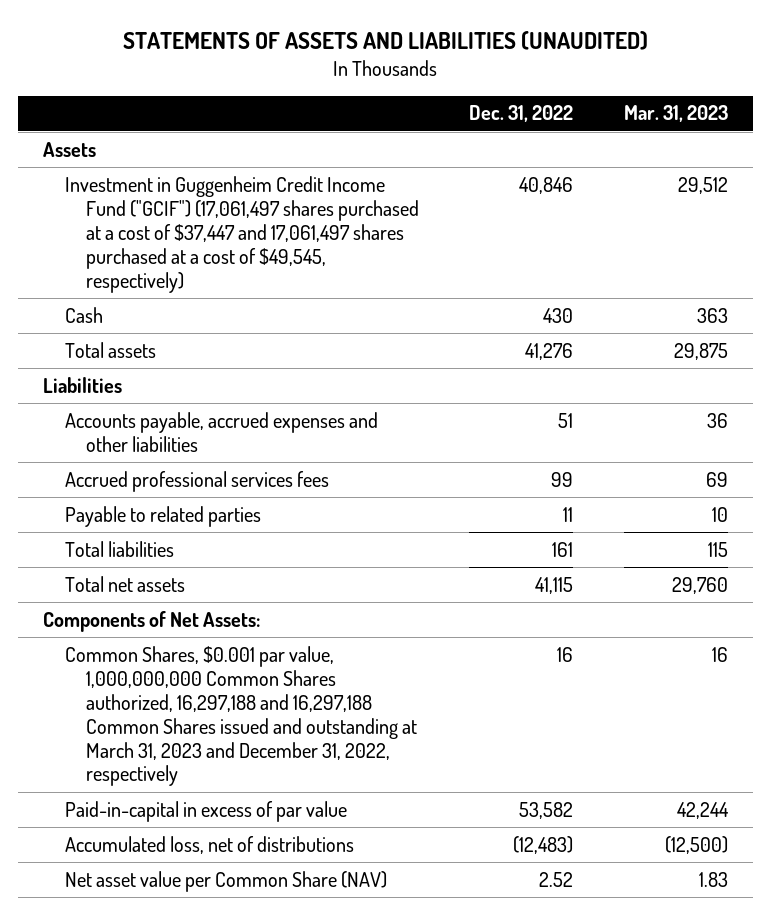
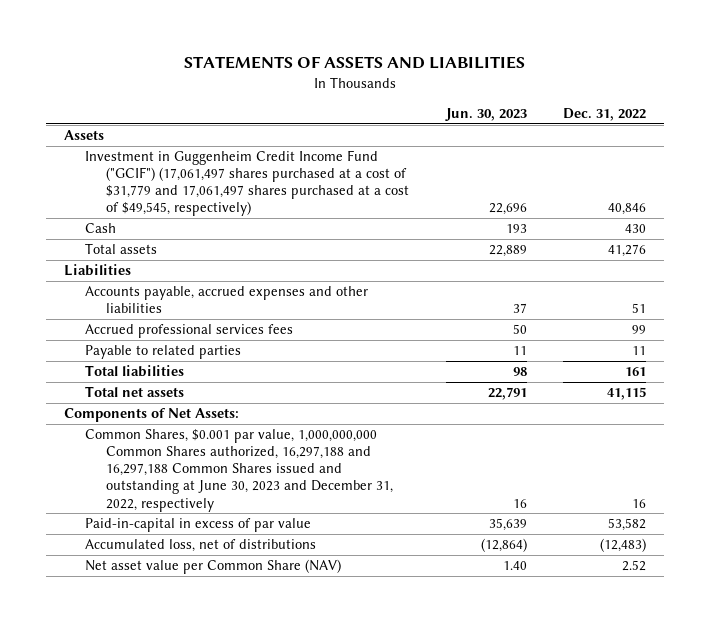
- STATEMENTS OF ASSETS AND LIABILITIES (UNAUDITED)
+ STATEMENTS OF ASSETS AND LIABILITIES
- | Dec. 31, 2022 | Mar. 31, 2023
+ | Jun. 30, 2023 | Dec. 31, 2022
- Investment in Guggenheim Credit Income Fund ("GCIF") (17,061,497 shares purchased at a cost of $37,447 and 17,061,497 shares purchased at a cost of $49,545, respectively) | 40,846 | 29,512
+ Investment in Guggenheim Credit Income Fund ("GCIF") (17,061,497 shares purchased at a cost of $31,779 and 17,061,497 shares purchased at a cost of $49,545, respectively) | 22,696 | 40,846
- Common Shares, $0.001 par value, 1,000,000,000 Common Shares authorized, 16,297,188 and 16,297,188 Common Shares issued and outstanding at March 31, 2023 and December 31, 2022, respectively | 16 | 16
+ Common Shares, $0.001 par value, 1,000,000,000 Common Shares authorized, 16,297,188 and 16,297,188 Common Shares issued and outstanding at June 30, 2023 and December 31, 2022, respectively | 16 | 16

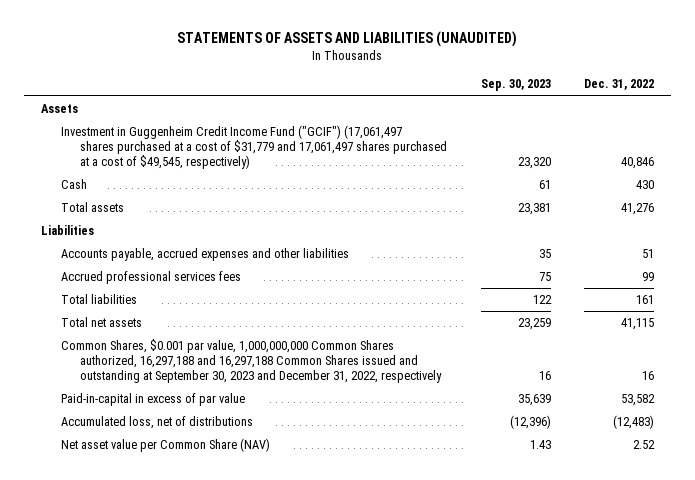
- STATEMENTS OF ASSETS AND LIABILITIES
+ STATEMENTS OF ASSETS AND LIABILITIES (UNAUDITED)
- | Jun. 30, 2023 | Dec. 31, 2022
+ | Sep. 30, 2023 | Dec. 31, 2022
- Payable to related parties | 11 | 11
- Components of Net Assets:
- Common Shares, $0.001 par value, 1,000,000,000 Common Shares authorized, 16,297,188 and 16,297,188 Common Shares issued and outstanding at June 30, 2023 and December 31, 2022, respectively | 16 | 16
+ Common Shares, $0.001 par value, 1,000,000,000 Common Shares authorized, 16,297,188 and 16,297,188 Common Shares issued and outstanding at September 30, 2023 and December 31, 2022, respectively | 16 | 16

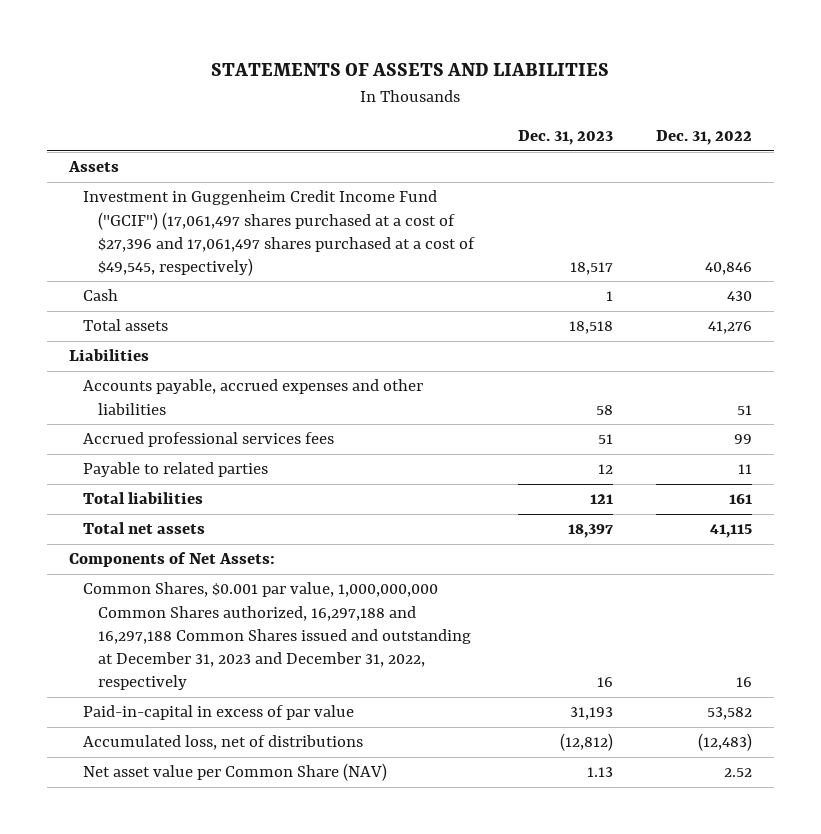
- STATEMENTS OF ASSETS AND LIABILITIES (UNAUDITED)
+ STATEMENTS OF ASSETS AND LIABILITIES
- | Sep. 30, 2023 | Dec. 31, 2022
+ | Dec. 31, 2023 | Dec. 31, 2022
- Investment in Guggenheim Credit Income Fund ("GCIF") (17,061,497 shares purchased at a cost of $31,779 and 17,061,497 shares purchased at a cost of $49,545, respectively) | 23,320 | 40,846
+ Investment in Guggenheim Credit Income Fund ("GCIF") (17,061,497 shares purchased at a cost of $27,396 and 17,061,497 shares purchased at a cost of $49,545, respectively) | 18,517 | 40,846
+ Payable to related parties | 12 | 11
- Common Shares, $0.001 par value, 1,000,000,000 Common Shares authorized, 16,297,188 and 16,297,188 Common Shares issued and outstanding at September 30, 2023 and December 31, 2022, respectively | 16 | 16
+ Components of Net Assets:
+ Common Shares, $0.001 par value, 1,000,000,000 Common Shares authorized, 16,297,188 and 16,297,188 Common Shares issued and outstanding at December 31, 2023 and December 31, 2022, respectively | 16 | 16

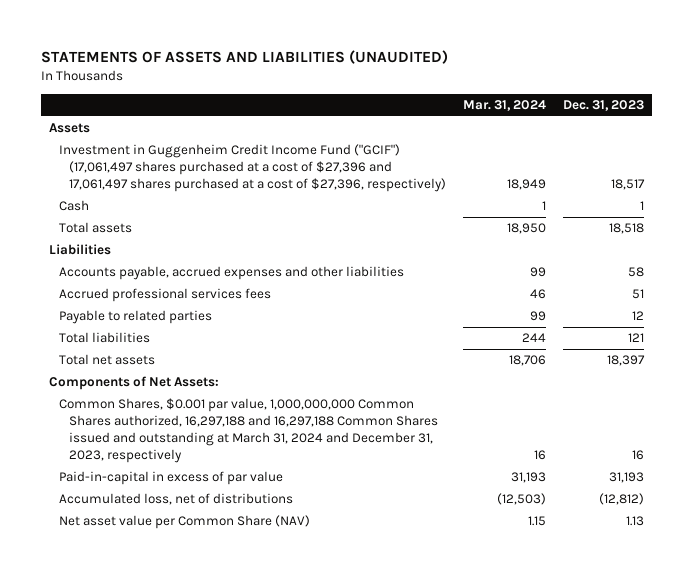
- STATEMENTS OF ASSETS AND LIABILITIES
+ STATEMENTS OF ASSETS AND LIABILITIES (UNAUDITED)
- | Dec. 31, 2023 | Dec. 31, 2022
+ | Mar. 31, 2024 | Dec. 31, 2023
- Investment in Guggenheim Credit Income Fund ("GCIF") (17,061,497 shares purchased at a cost of $27,396 and 17,061,497 shares purchased at a cost of $49,545, respectively) | 18,517 | 40,846
+ Investment in Guggenheim Credit Income Fund ("GCIF") (17,061,497 shares purchased at a cost of $27,396 and 17,061,497 shares purchased at a cost of $27,396, respectively) | 18,949 | 18,517
- Common Shares, $0.001 par value, 1,000,000,000 Common Shares authorized, 16,297,188 and 16,297,188 Common Shares issued and outstanding at December 31, 2023 and December 31, 2022, respectively | 16 | 16
+ Common Shares, $0.001 par value, 1,000,000,000 Common Shares authorized, 16,297,188 and 16,297,188 Common Shares issued and outstanding at March 31, 2024 and December 31, 2023, respectively | 16 | 16

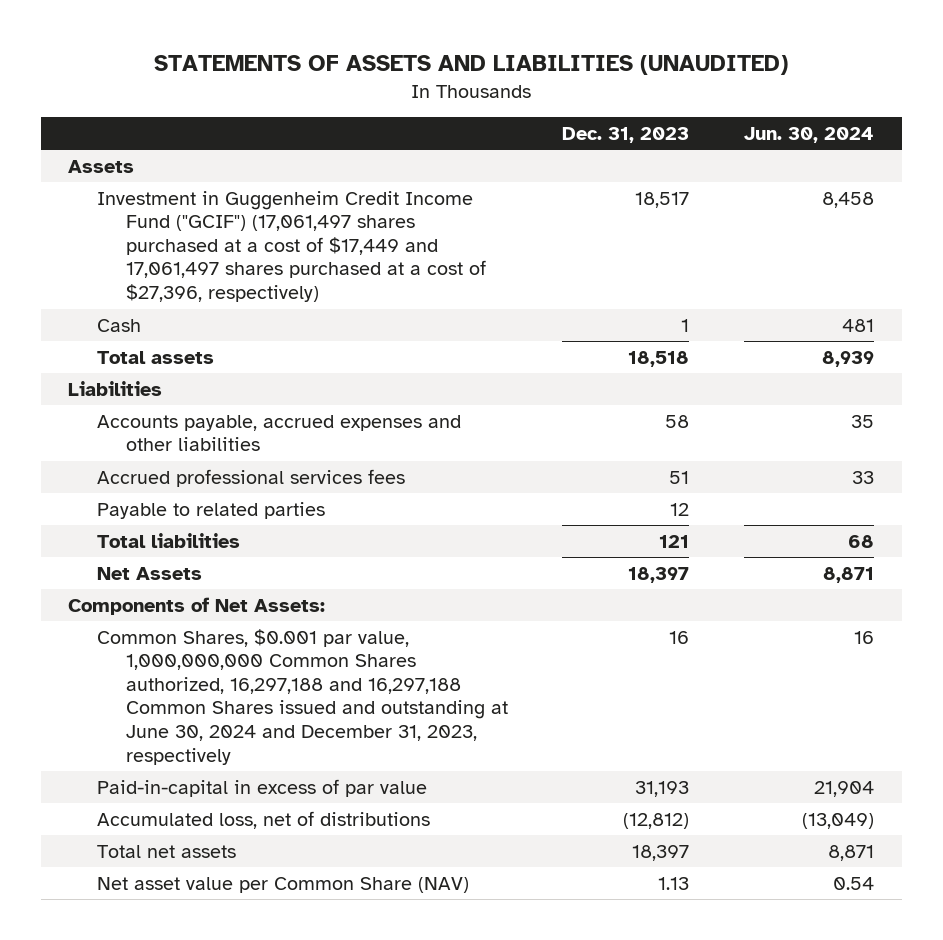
- | Mar. 31, 2024 | Dec. 31, 2023
+ | Dec. 31, 2023 | Jun. 30, 2024
- Investment in Guggenheim Credit Income Fund ("GCIF") (17,061,497 shares purchased at a cost of $27,396 and 17,061,497 shares purchased at a cost of $27,396, respectively) | 18,949 | 18,517
+ Investment in Guggenheim Credit Income Fund ("GCIF") (17,061,497 shares purchased at a cost of $17,449 and 17,061,497 shares purchased at a cost of $27,396, respectively) | 18,517 | 8,458
+ Net Assets | 18,397 | 8,871
- Common Shares, $0.001 par value, 1,000,000,000 Common Shares authorized, 16,297,188 and 16,297,188 Common Shares issued and outstanding at March 31, 2024 and December 31, 2023, respectively | 16 | 16
+ Common Shares, $0.001 par value, 1,000,000,000 Common Shares authorized, 16,297,188 and 16,297,188 Common Shares issued and outstanding at June 30, 2024 and December 31, 2023, respectively | 16 | 16
moved down: Total net assets | 18,397 | 8,871

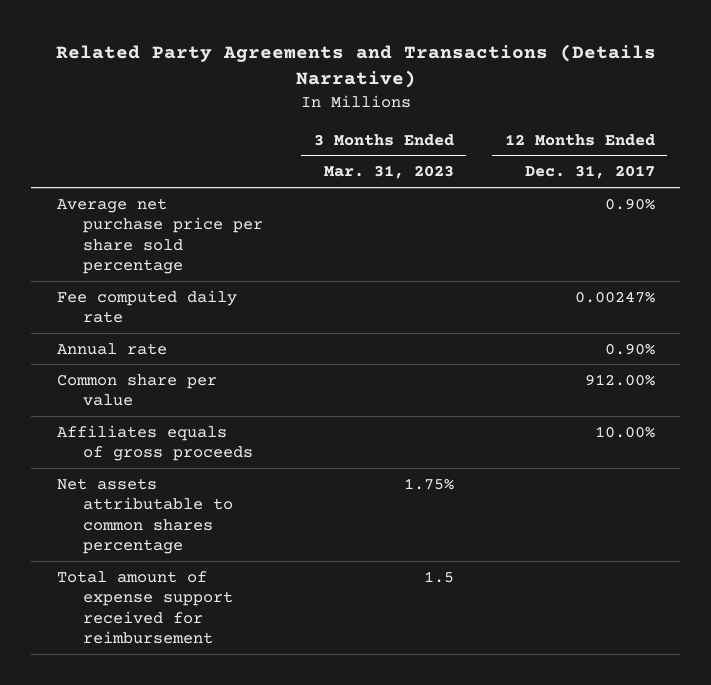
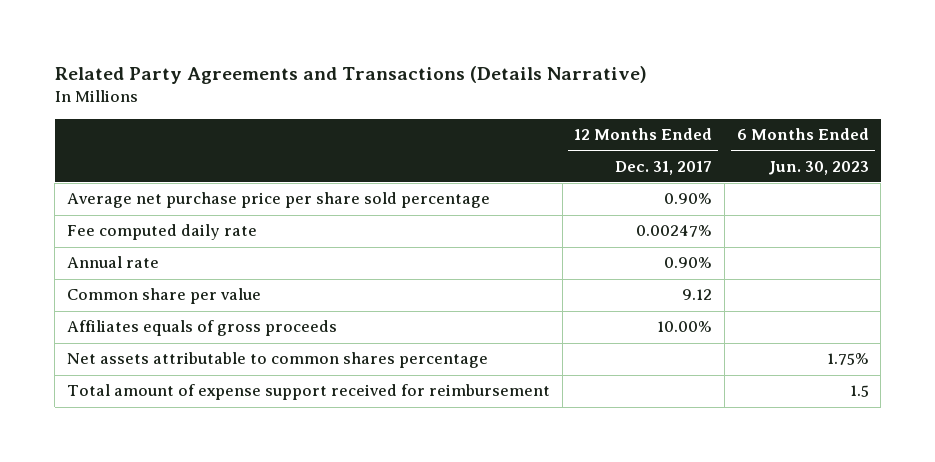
- | 3 Months Ended Mar. 31, 2023 | 12 Months Ended Dec. 31, 2017
+ | 12 Months Ended Dec. 31, 2017 | 6 Months Ended Jun. 30, 2023
- Common share per value | | 912.00%
+ Common share per value | 9.12 |

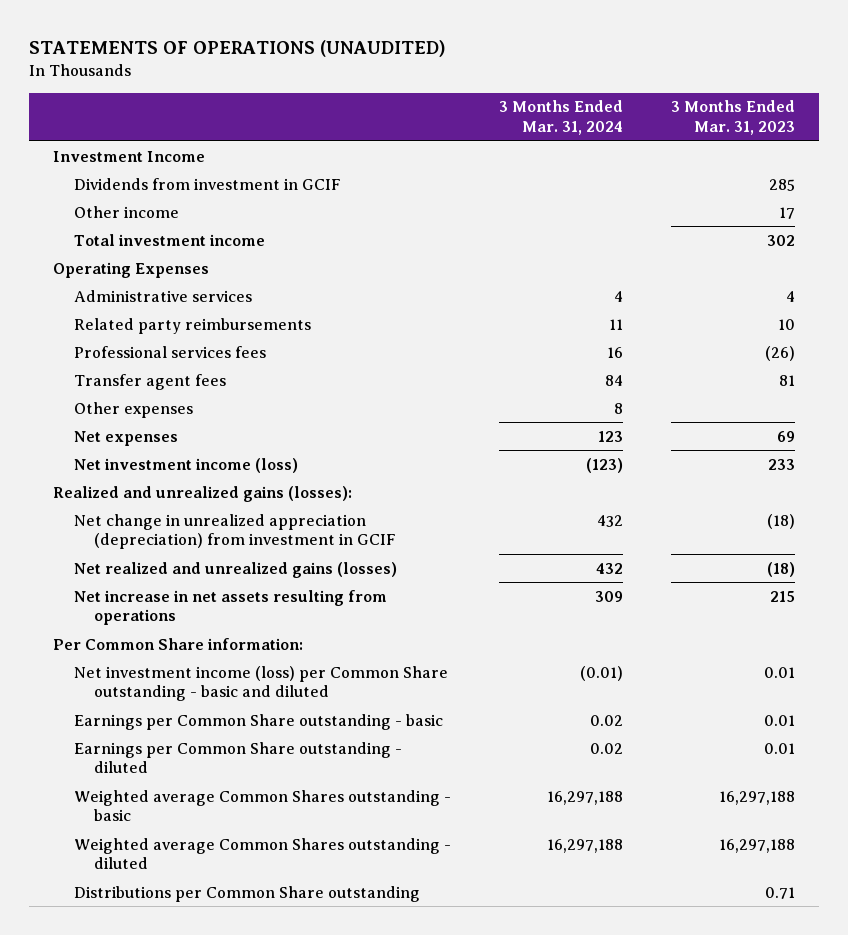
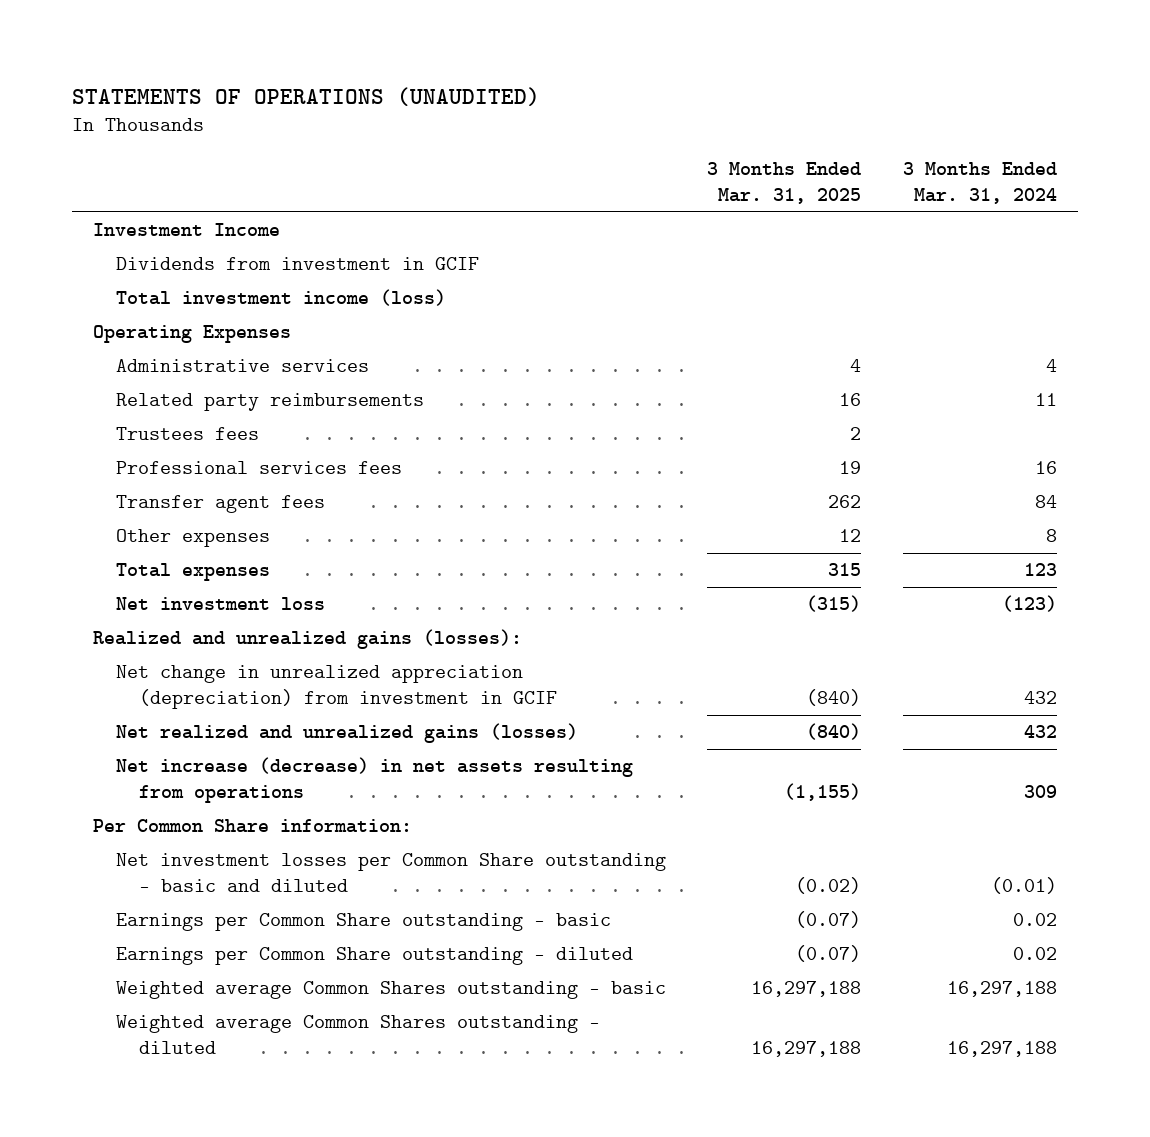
- | 3 Months Ended Mar. 31, 2024 | 3 Months Ended Mar. 31, 2023
+ | 3 Months Ended Mar. 31, 2025 | 3 Months Ended Mar. 31, 2024
- Other income | | 17
- Total investment income | | 302
+ Total investment income (loss)
+ Trustees fees | 2 |
- Net expenses | 123 | 69
- Net investment income (loss) | (123) | 233
+ Total expenses | 315 | 123
+ Net investment loss | (315) | (123)
- Net increase in net assets resulting from operations | 309 | 215
+ Net increase (decrease) in net assets resulting from operations | (1,155) | 309
- Net investment income (loss) per Common Share outstanding - basic and diluted | (0.01) | 0.01
+ Net investment losses per Common Share outstanding - basic and diluted | (0.02) | (0.01)
- Distributions per Common Share outstanding | | 0.71

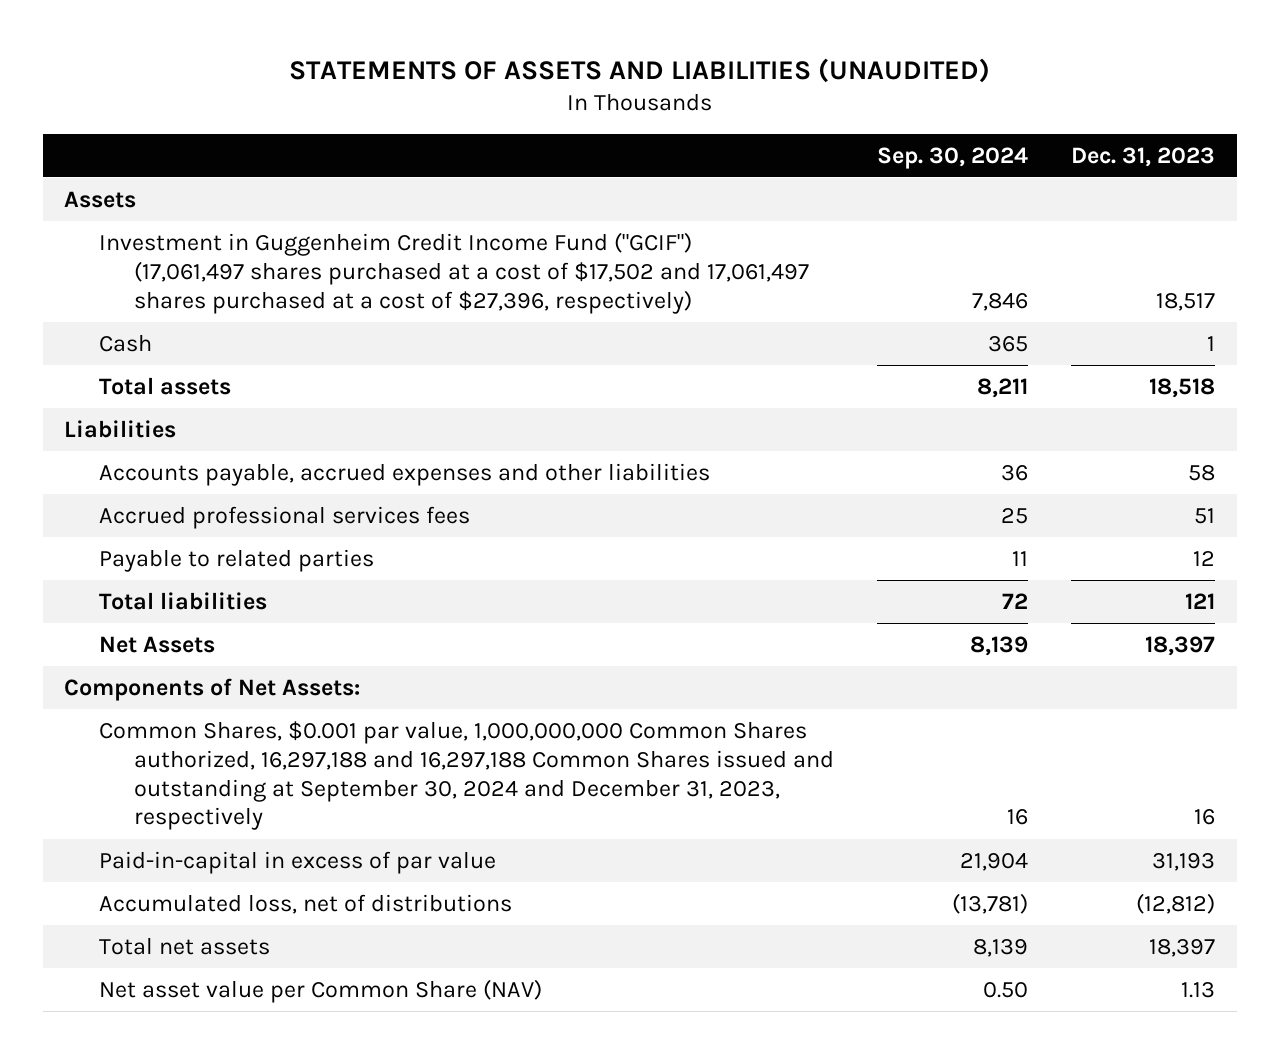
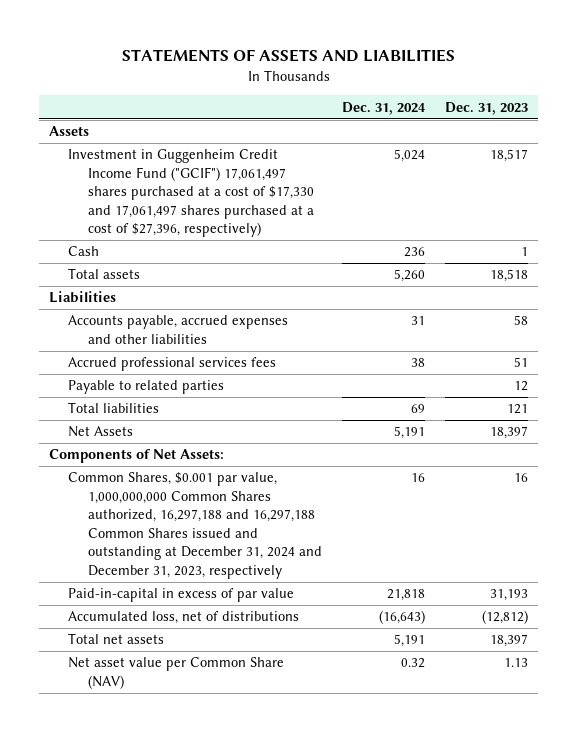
- STATEMENTS OF ASSETS AND LIABILITIES (UNAUDITED)
+ STATEMENTS OF ASSETS AND LIABILITIES
- | Sep. 30, 2024 | Dec. 31, 2023
+ | Dec. 31, 2024 | Dec. 31, 2023
- Investment in Guggenheim Credit Income Fund ("GCIF") (17,061,497 shares purchased at a cost of $17,502 and 17,061,497 shares purchased at a cost of $27,396, respectively) | 7,846 | 18,517
+ Investment in Guggenheim Credit Income Fund ("GCIF") 17,061,497 shares purchased at a cost of $17,330 and 17,061,497 shares purchased at a cost of $27,396, respectively) | 5,024 | 18,517
- Common Shares, $0.001 par value, 1,000,000,000 Common Shares authorized, 16,297,188 and 16,297,188 Common Shares issued and outstanding at September 30, 2024 and December 31, 2023, respectively | 16 | 16
+ Common Shares, $0.001 par value, 1,000,000,000 Common Shares authorized, 16,297,188 and 16,297,188 Common Shares issued and outstanding at December 31, 2024 and December 31, 2023, respectively | 16 | 16

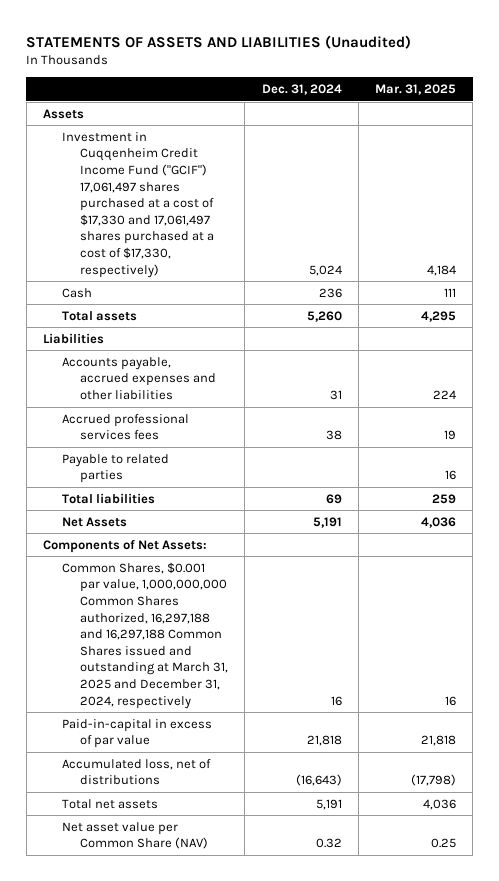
- STATEMENTS OF ASSETS AND LIABILITIES
+ STATEMENTS OF ASSETS AND LIABILITIES (Unaudited)
- | Dec. 31, 2024 | Dec. 31, 2023
+ | Dec. 31, 2024 | Mar. 31, 2025
- Investment in Guggenheim Credit Income Fund ("GCIF") 17,061,497 shares purchased at a cost of $17,330 and 17,061,497 shares purchased at a cost of $27,396, respectively) | 5,024 | 18,517
+ Investment in Cuqqenheim Credit Income Fund ("GCIF") 17,061,497 shares purchased at a cost of $17,330 and 17,061,497 shares purchased at a cost of $17,330, respectively) | 5,024 | 4,184
- Common Shares, $0.001 par value, 1,000,000,000 Common Shares authorized, 16,297,188 and 16,297,188 Common Shares issued and outstanding at December 31, 2024 and December 31, 2023, respectively | 16 | 16
+ Common Shares, $0.001 par value, 1,000,000,000 Common Shares authorized, 16,297,188 and 16,297,188 Common Shares issued and outstanding at March 31, 2025 and December 31, 2024, respectively | 16 | 16

